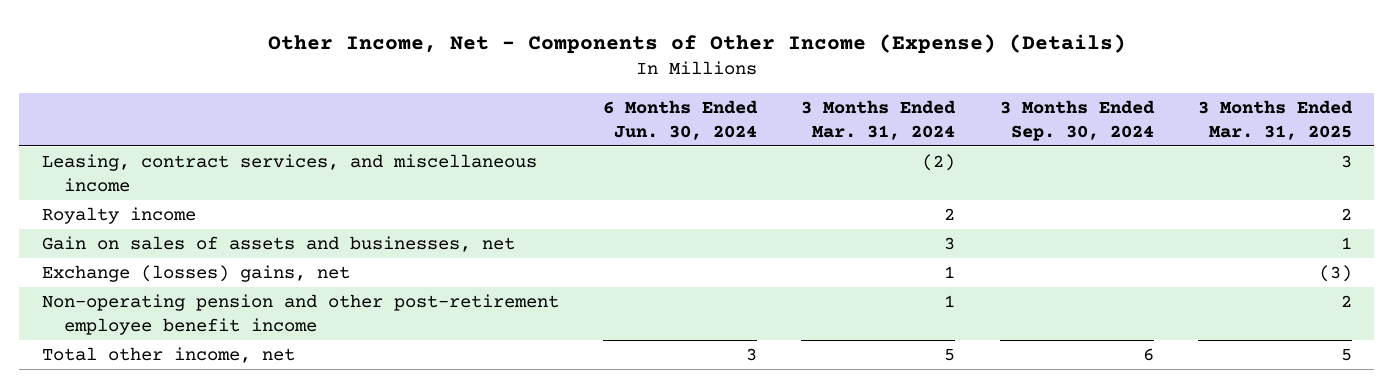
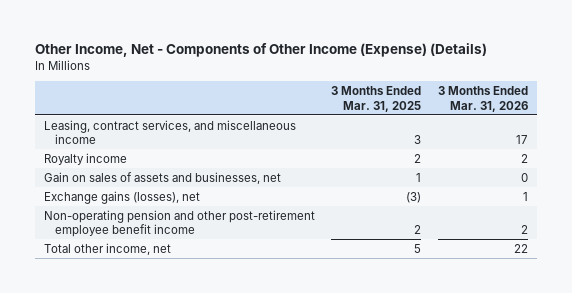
- | 6 Months Ended Jun. 30, 2024 | 3 Months Ended Mar. 31, 2024 | 3 Months Ended Sep. 30, 2024 | 3 Months Ended Mar. 31, 2025
+ | 3 Months Ended Mar. 31, 2025 | 3 Months Ended Mar. 31, 2026
- Exchange (losses) gains, net | | 1 | | (3)
+ Exchange gains (losses), net | (3) | 1

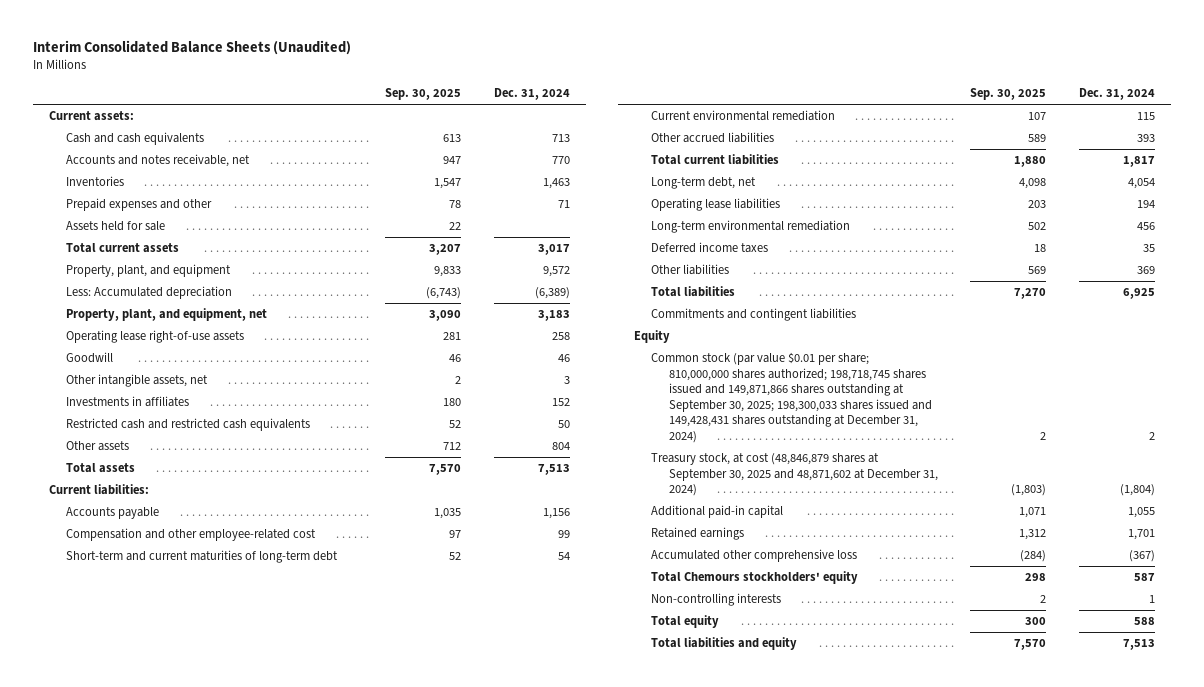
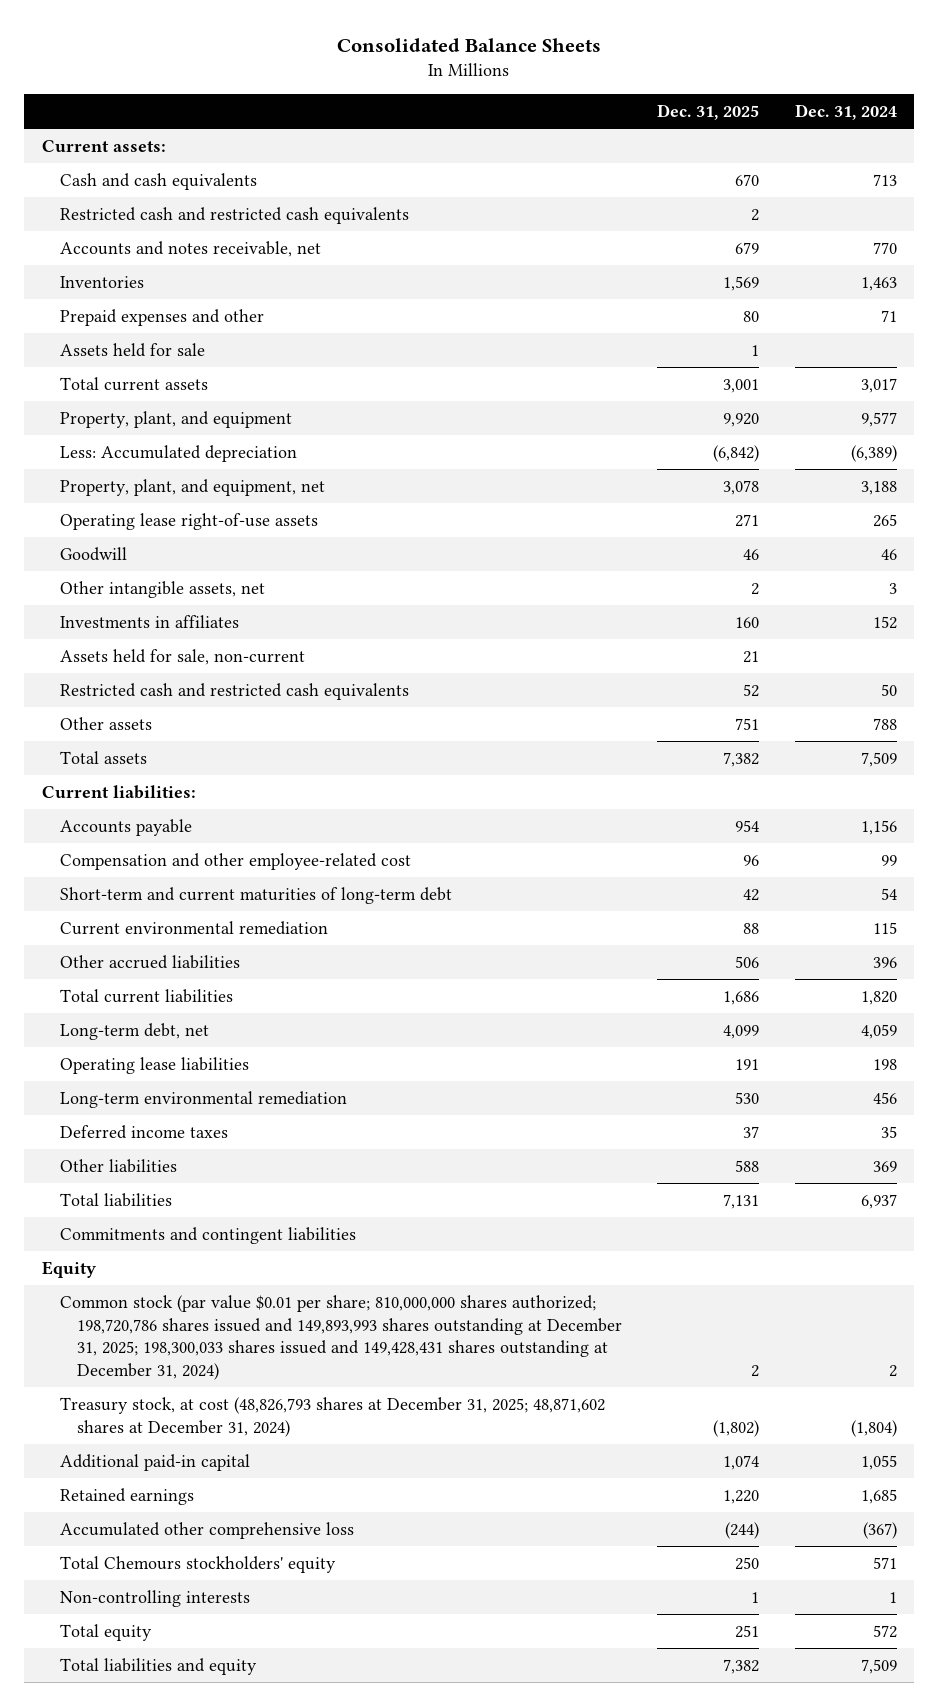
- Interim Consolidated Balance Sheets (Unaudited)
+ Consolidated Balance Sheets
- | Sep. 30, 2025 | Dec. 31, 2024
+ | Dec. 31, 2025 | Dec. 31, 2024
+ Restricted cash and restricted cash equivalents | 2 |
- Property, plant, and equipment | 9,833 | 9,572
+ Property, plant, and equipment | 9,920 | 9,577
- Property, plant, and equipment, net | 3,090 | 3,183
- Operating lease right-of-use assets | 281 | 258
+ Property, plant, and equipment, net | 3,078 | 3,188
+ Operating lease right-of-use assets | 271 | 265
+ Assets held for sale, non-current | 21 |
- Other assets | 712 | 804
- Total assets | 7,570 | 7,513
+ Other assets | 751 | 788
+ Total assets | 7,382 | 7,509
- Other accrued liabilities | 589 | 393
- Total current liabilities | 1,880 | 1,817
- Long-term debt, net | 4,098 | 4,054
- Operating lease liabilities | 203 | 194
+ Other accrued liabilities | 506 | 396
+ Total current liabilities | 1,686 | 1,820
+ Long-term debt, net | 4,099 | 4,059
+ Operating lease liabilities | 191 | 198
- Total liabilities | 7,270 | 6,925
+ Total liabilities | 7,131 | 6,937
- Common stock (par value $0.01 per share; 810,000,000 shares authorized; 198,718,745 shares issued and 149,871,866 shares outstanding at September 30, 2025; 198,300,033 shares issued and 149,428,431 shares outstanding at December 31, 2024) | 2 | 2
- Treasury stock, at cost (48,846,879 shares at September 30, 2025 and 48,871,602 at December 31, 2024) | (1,803) | (1,804)
+ Common stock (par value $0.01 per share; 810,000,000 shares authorized; 198,720,786 shares issued and 149,893,993 shares outstanding at December 31, 2025; 198,300,033 shares issued and 149,428,431 shares outstanding at December 31, 2024) | 2 | 2
+ Treasury stock, at cost (48,826,793 shares at December 31, 2025; 48,871,602 shares at December 31, 2024) | (1,802) | (1,804)
- Retained earnings | 1,312 | 1,701
+ Retained earnings | 1,220 | 1,685
- Total Chemours stockholders' equity | 298 | 587
+ Total Chemours stockholders' equity | 250 | 571
- Total equity | 300 | 588
- Total liabilities and equity | 7,570 | 7,513
+ Total equity | 251 | 572
+ Total liabilities and equity | 7,382 | 7,509

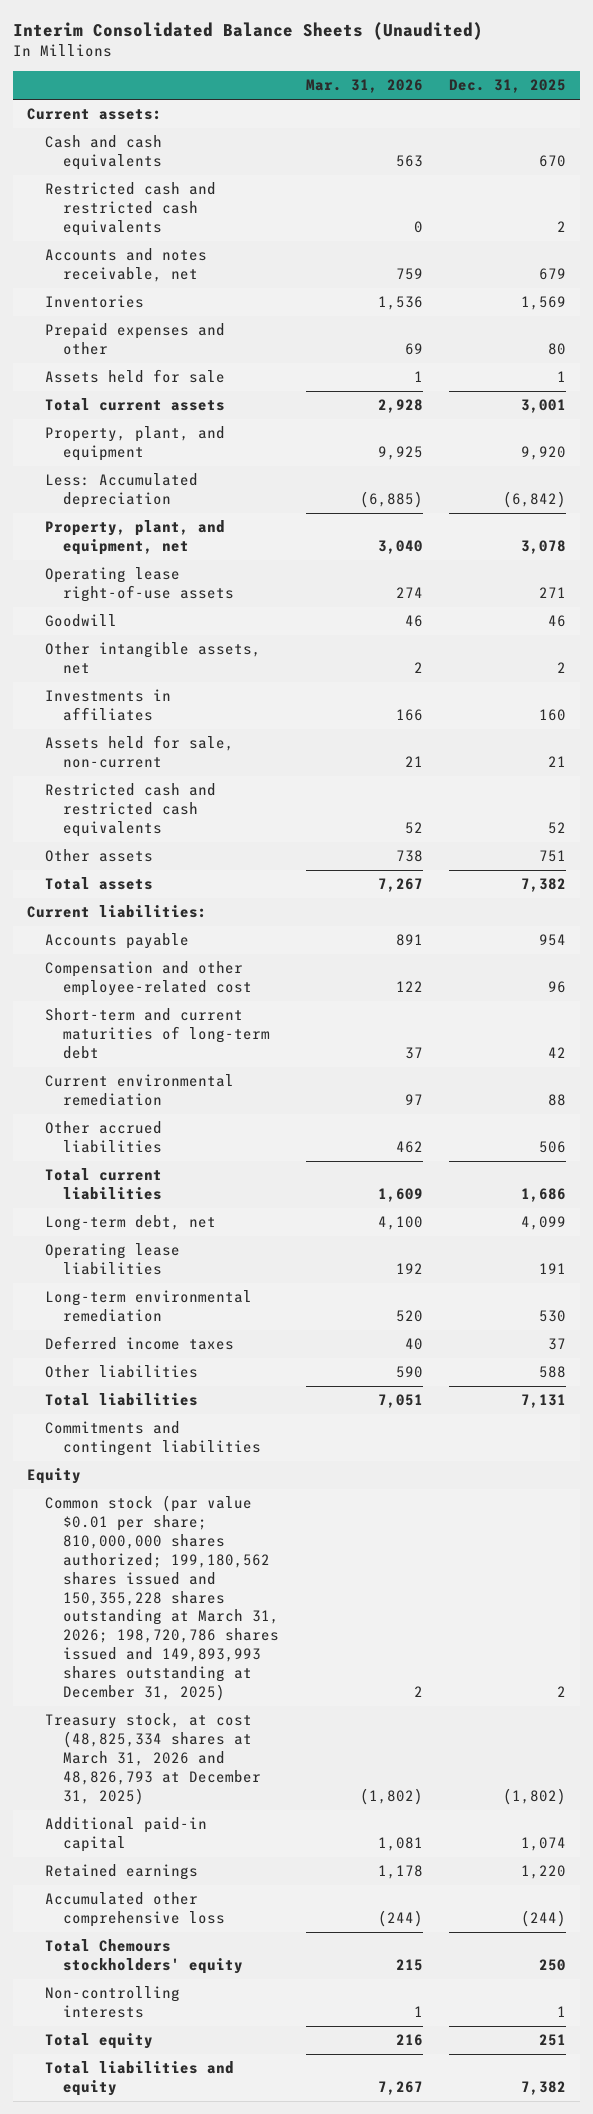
- Consolidated Balance Sheets
+ Interim Consolidated Balance Sheets (Unaudited)
- | Dec. 31, 2025 | Dec. 31, 2024
+ | Mar. 31, 2026 | Dec. 31, 2025
- Common stock (par value $0.01 per share; 810,000,000 shares authorized; 198,720,786 shares issued and 149,893,993 shares outstanding at December 31, 2025; 198,300,033 shares issued and 149,428,431 shares outstanding at December 31, 2024) | 2 | 2
- Treasury stock, at cost (48,826,793 shares at December 31, 2025; 48,871,602 shares at December 31, 2024) | (1,802) | (1,804)
+ Common stock (par value $0.01 per share; 810,000,000 shares authorized; 199,180,562 shares issued and 150,355,228 shares outstanding at March 31, 2026; 198,720,786 shares issued and 149,893,993 shares outstanding at December 31, 2025) | 2 | 2
+ Treasury stock, at cost (48,825,334 shares at March 31, 2026 and 48,826,793 at December 31, 2025) | (1,802) | (1,802)

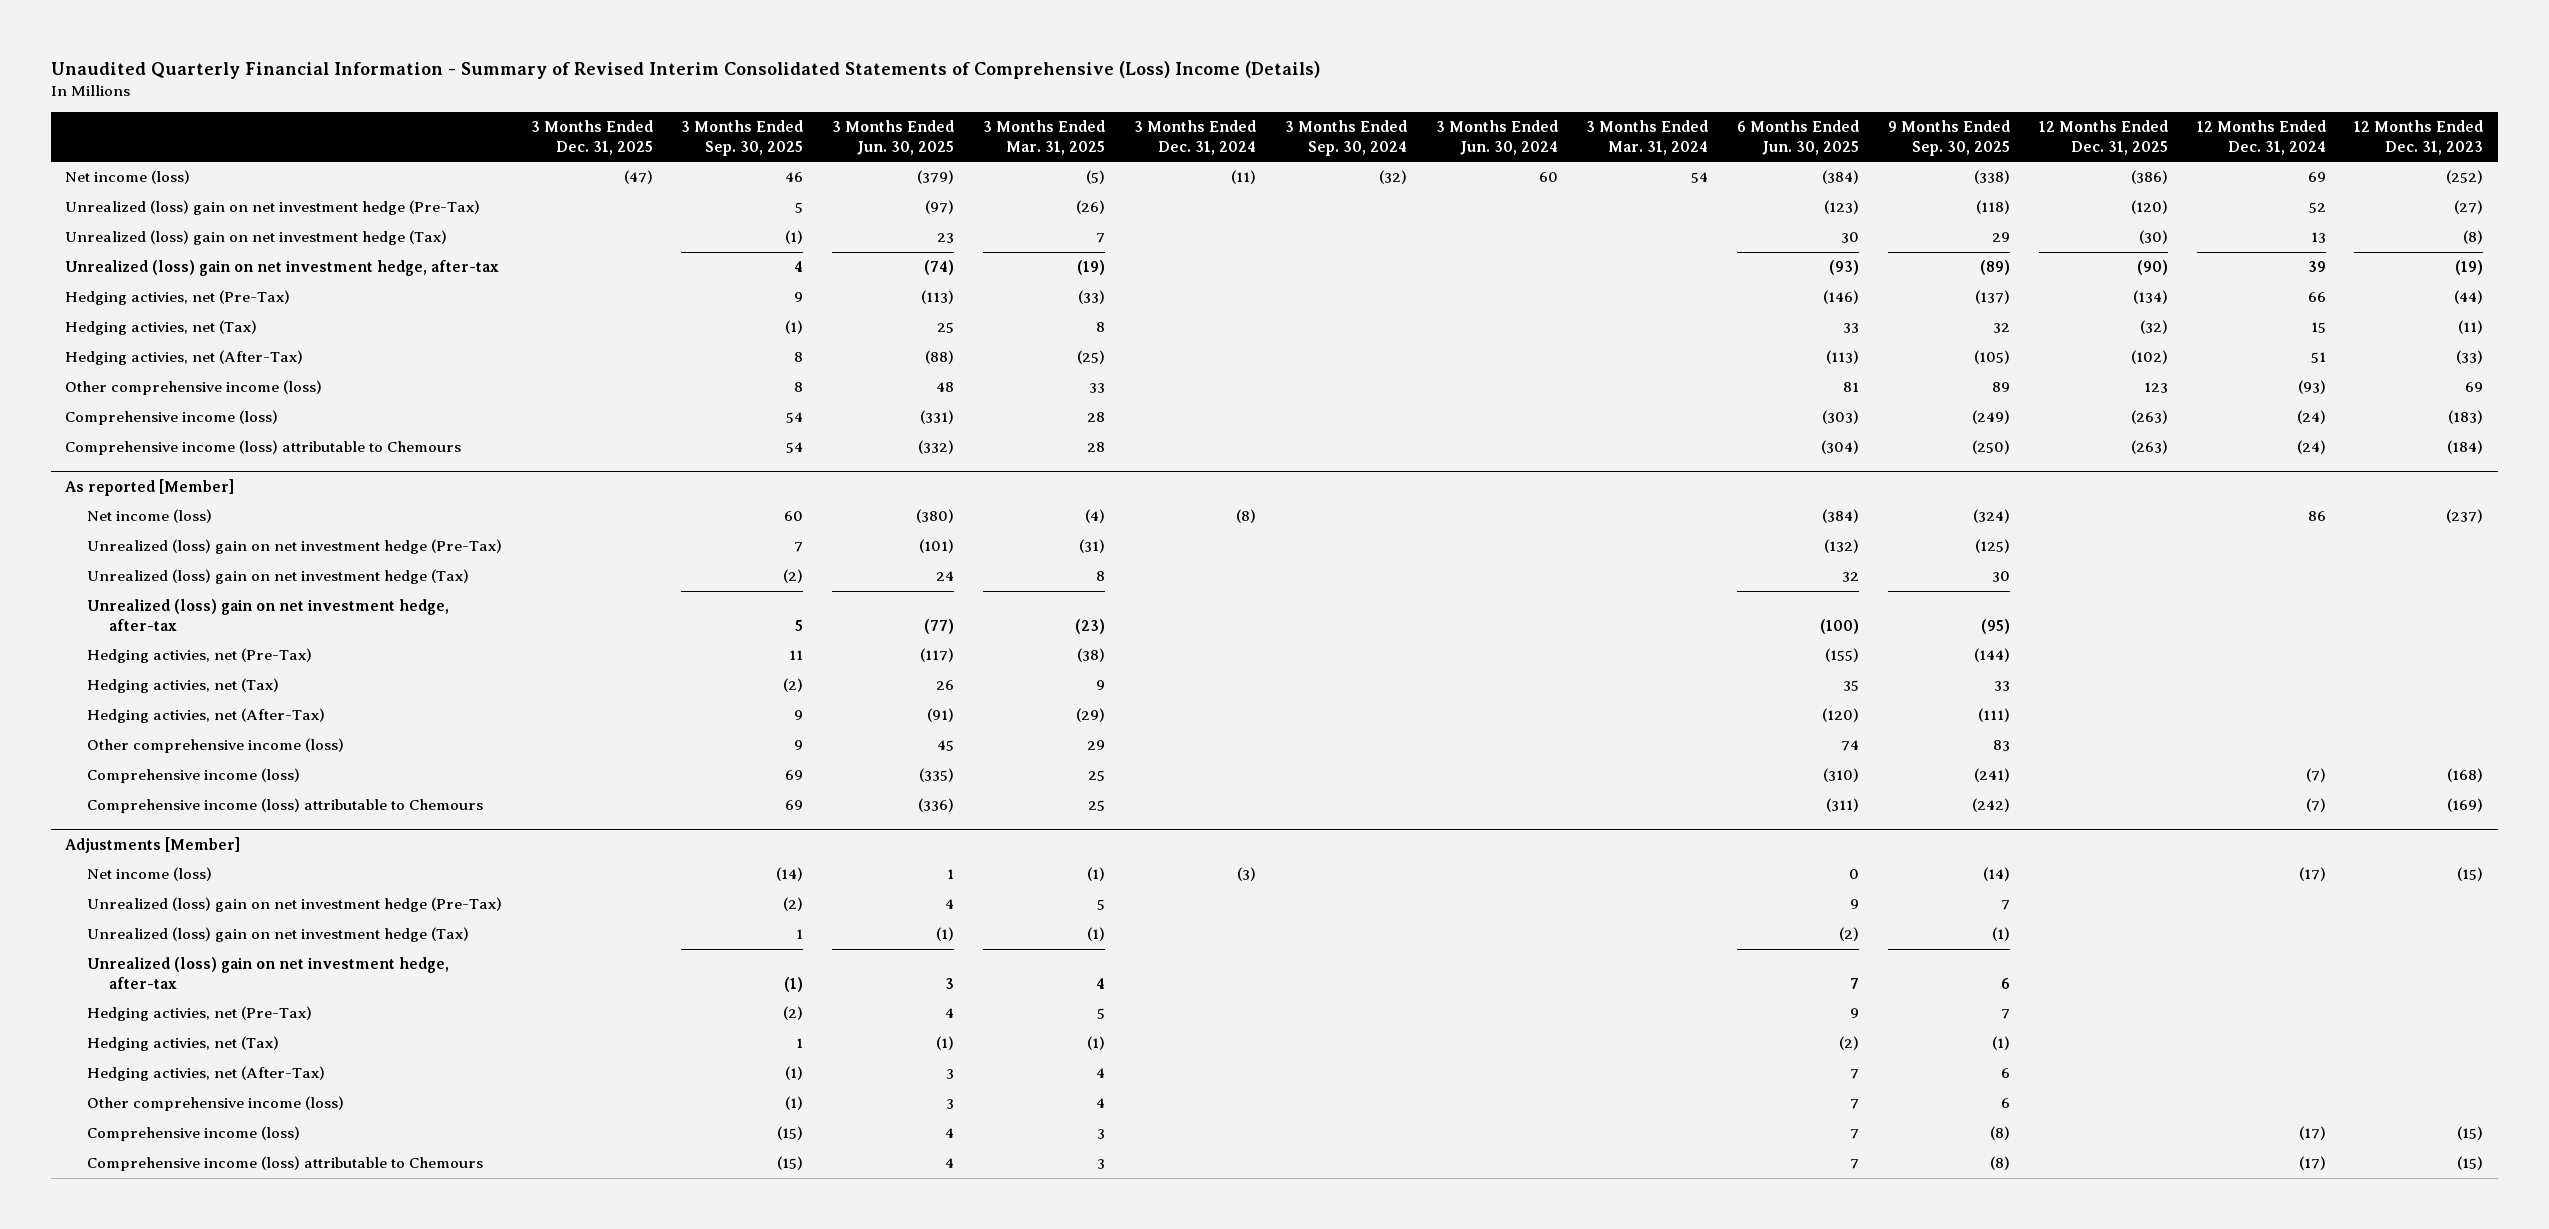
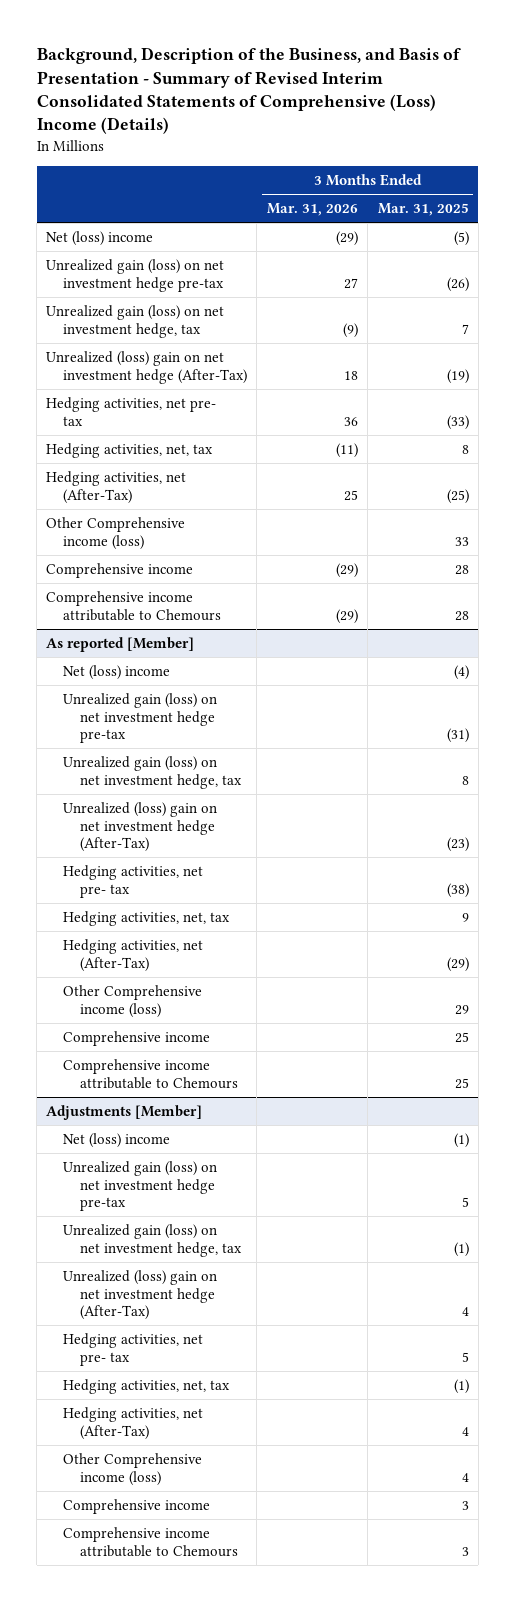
- Unaudited Quarterly Financial Information - Summary of Revised Interim Consolidated Statements of Comprehensive (Loss) Income (Details)
+ Background, Description of the Business, and Basis of Presentation - Summary of Revised Interim Consolidated Statements of Comprehensive (Loss) Income (Details)
- | 3 Months Ended Dec. 31, 2025 | 3 Months Ended Sep. 30, 2025 | 3 Months Ended Jun. 30, 2025 | 3 Months Ended Mar. 31, 2025 | 3 Months Ended Dec. 31, 2024 | 3 Months Ended Sep. 30, 2024 | 3 Months Ended Jun. 30, 2024 | 3 Months Ended Mar. 31, 2024 | 6 Months Ended Jun. 30, 2025 | 9 Months Ended Sep. 30, 2025 | 12 Months Ended Dec. 31, 2025 | 12 Months Ended Dec. 31, 2024 | 12 Months Ended Dec. 31, 2023
+ | 3 Months Ended Mar. 31, 2026 | 3 Months Ended Mar. 31, 2025
- Net income (loss) | (47) | 46 | (379) | (5) | (11) | (32) | 60 | 54 | (384) | (338) | (386) | 69 | (252)
- Unrealized (loss) gain on net investment hedge (Pre-Tax) | | 5 | (97) | (26) | | | | | (123) | (118) | (120) | 52 | (27)
- Unrealized (loss) gain on net investment hedge (Tax) | | (1) | 23 | 7 | | | | | 30 | 29 | (30) | 13 | (8)
- Unrealized (loss) gain on net investment hedge, after-tax | | 4 | (74) | (19) | | | | | (93) | (89) | (90) | 39 | (19)
- Hedging activies, net (Pre-Tax) | | 9 | (113) | (33) | | | | | (146) | (137) | (134) | 66 | (44)
- Hedging activies, net (Tax) | | (1) | 25 | 8 | | | | | 33 | 32 | (32) | 15 | (11)
- Hedging activies, net (After-Tax) | | 8 | (88) | (25) | | | | | (113) | (105) | (102) | 51 | (33)
- Other comprehensive income (loss) | | 8 | 48 | 33 | | | | | 81 | 89 | 123 | (93) | 69
- Comprehensive income (loss) | | 54 | (331) | 28 | | | | | (303) | (249) | (263) | (24) | (183)
- Comprehensive income (loss) attributable to Chemours | | 54 | (332) | 28 | | | | | (304) | (250) | (263) | (24) | (184)
+ Net (loss) income | (29) | (5)
+ Unrealized gain (loss) on net investment hedge pre-tax | 27 | (26)
+ Unrealized gain (loss) on net investment hedge, tax | (9) | 7
+ Unrealized (loss) gain on net investment hedge (After-Tax) | 18 | (19)
+ Hedging activities, net pre- tax | 36 | (33)
+ Hedging activities, net, tax | (11) | 8
+ Hedging activities, net (After-Tax) | 25 | (25)
+ Other Comprehensive income (loss) | | 33
+ Comprehensive income | (29) | 28
+ Comprehensive income attributable to Chemours | (29) | 28
@ As reported [Member]
- Net income (loss) | | 60 | (380) | (4) | (8) | | | | (384) | (324) | | 86 | (237)
- Unrealized (loss) gain on net investment hedge (Pre-Tax) | | 7 | (101) | (31) | | | | | (132) | (125) | | |
- Unrealized (loss) gain on net investment hedge (Tax) | | (2) | 24 | 8 | | | | | 32 | 30 | | |
- Unrealized (loss) gain on net investment hedge, after-tax | | 5 | (77) | (23) | | | | | (100) | (95) | | |
- Hedging activies, net (Pre-Tax) | | 11 | (117) | (38) | | | | | (155) | (144) | | |
- Hedging activies, net (Tax) | | (2) | 26 | 9 | | | | | 35 | 33 | | |
- Hedging activies, net (After-Tax) | | 9 | (91) | (29) | | | | | (120) | (111) | | |
- Other comprehensive income (loss) | | 9 | 45 | 29 | | | | | 74 | 83 | | |
- Comprehensive income (loss) | | 69 | (335) | 25 | | | | | (310) | (241) | | (7) | (168)
- Comprehensive income (loss) attributable to Chemours | | 69 | (336) | 25 | | | | | (311) | (242) | | (7) | (169)
+ Net (loss) income | | (4)
+ Unrealized gain (loss) on net investment hedge pre-tax | | (31)
+ Unrealized gain (loss) on net investment hedge, tax | | 8
+ Unrealized (loss) gain on net investment hedge (After-Tax) | | (23)
+ Hedging activities, net pre- tax | | (38)
+ Hedging activities, net, tax | | 9
+ Hedging activities, net (After-Tax) | | (29)
+ Other Comprehensive income (loss) | | 29
+ Comprehensive income | | 25
+ Comprehensive income attributable to Chemours | | 25
@ Adjustments [Member]
- Net income (loss) | | (14) | 1 | (1) | (3) | | | | 0 | (14) | | (17) | (15)
- Unrealized (loss) gain on net investment hedge (Pre-Tax) | | (2) | 4 | 5 | | | | | 9 | 7 | | |
- Unrealized (loss) gain on net investment hedge (Tax) | | 1 | (1) | (1) | | | | | (2) | (1) | | |
- Unrealized (loss) gain on net investment hedge, after-tax | | (1) | 3 | 4 | | | | | 7 | 6 | | |
- Hedging activies, net (Pre-Tax) | | (2) | 4 | 5 | | | | | 9 | 7 | | |
- Hedging activies, net (Tax) | | 1 | (1) | (1) | | | | | (2) | (1) | | |
- Hedging activies, net (After-Tax) | | (1) | 3 | 4 | | | | | 7 | 6 | | |
- Other comprehensive income (loss) | | (1) | 3 | 4 | | | | | 7 | 6 | | |
- Comprehensive income (loss) | | (15) | 4 | 3 | | | | | 7 | (8) | | (17) | (15)
- Comprehensive income (loss) attributable to Chemours | | (15) | 4 | 3 | | | | | 7 | (8) | | (17) | (15)
+ Net (loss) income | | (1)
+ Unrealized gain (loss) on net investment hedge pre-tax | | 5
+ Unrealized gain (loss) on net investment hedge, tax | | (1)
+ Unrealized (loss) gain on net investment hedge (After-Tax) | | 4
+ Hedging activities, net pre- tax | | 5
+ Hedging activities, net, tax | | (1)
+ Hedging activities, net (After-Tax) | | 4
+ Other Comprehensive income (loss) | | 4
+ Comprehensive income | | 3
+ Comprehensive income attributable to Chemours | | 3

